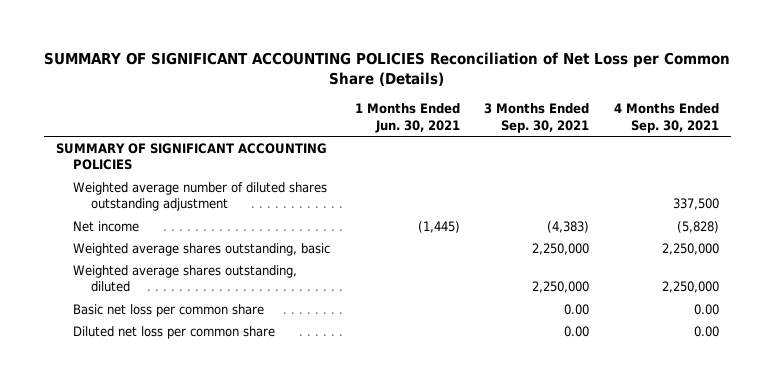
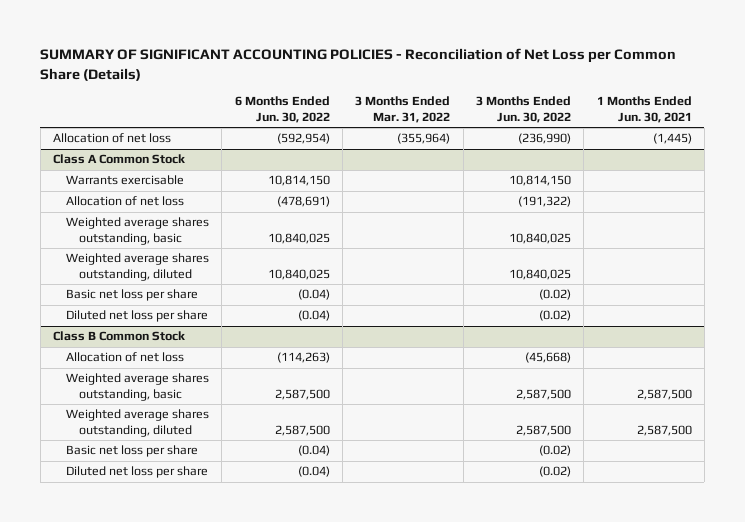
- SUMMARY OF SIGNIFICANT ACCOUNTING POLICIES Reconciliation of Net Loss per Common Share (Details)
+ SUMMARY OF SIGNIFICANT ACCOUNTING POLICIES - Reconciliation of Net Loss per Common Share (Details)
- | 1 Months Ended Jun. 30, 2021 | 3 Months Ended Sep. 30, 2021 | 4 Months Ended Sep. 30, 2021
+ | 6 Months Ended Jun. 30, 2022 | 3 Months Ended Mar. 31, 2022 | 3 Months Ended Jun. 30, 2022 | 1 Months Ended Jun. 30, 2021
- SUMMARY OF SIGNIFICANT ACCOUNTING POLICIES
- Weighted average number of diluted shares outstanding adjustment | | | 337,500
- Net income | (1,445) | (4,383) | (5,828)
- Weighted average shares outstanding, basic | | 2,250,000 | 2,250,000
- Weighted average shares outstanding, diluted | | 2,250,000 | 2,250,000
- Basic net loss per common share | | 0.00 | 0.00
- Diluted net loss per common share | | 0.00 | 0.00
+ Allocation of net loss | (592,954) | (355,964) | (236,990) | (1,445)
+ Class A Common Stock
+ Warrants exercisable | 10,814,150 | | 10,814,150 |
+ Allocation of net loss | (478,691) | | (191,322) |
+ Weighted average shares outstanding, basic | 10,840,025 | | 10,840,025 |
+ Weighted average shares outstanding, diluted | 10,840,025 | | 10,840,025 |
+ Basic net loss per share | (0.04) | | (0.02) |
+ Diluted net loss per share | (0.04) | | (0.02) |
+ Class B Common Stock
+ Allocation of net loss | (114,263) | | (45,668) |
+ Weighted average shares outstanding, basic | 2,587,500 | | 2,587,500 | 2,587,500
+ Weighted average shares outstanding, diluted | 2,587,500 | | 2,587,500 | 2,587,500
+ Basic net loss per share | (0.04) | | (0.02) |
+ Diluted net loss per share | (0.04) | | (0.02) |

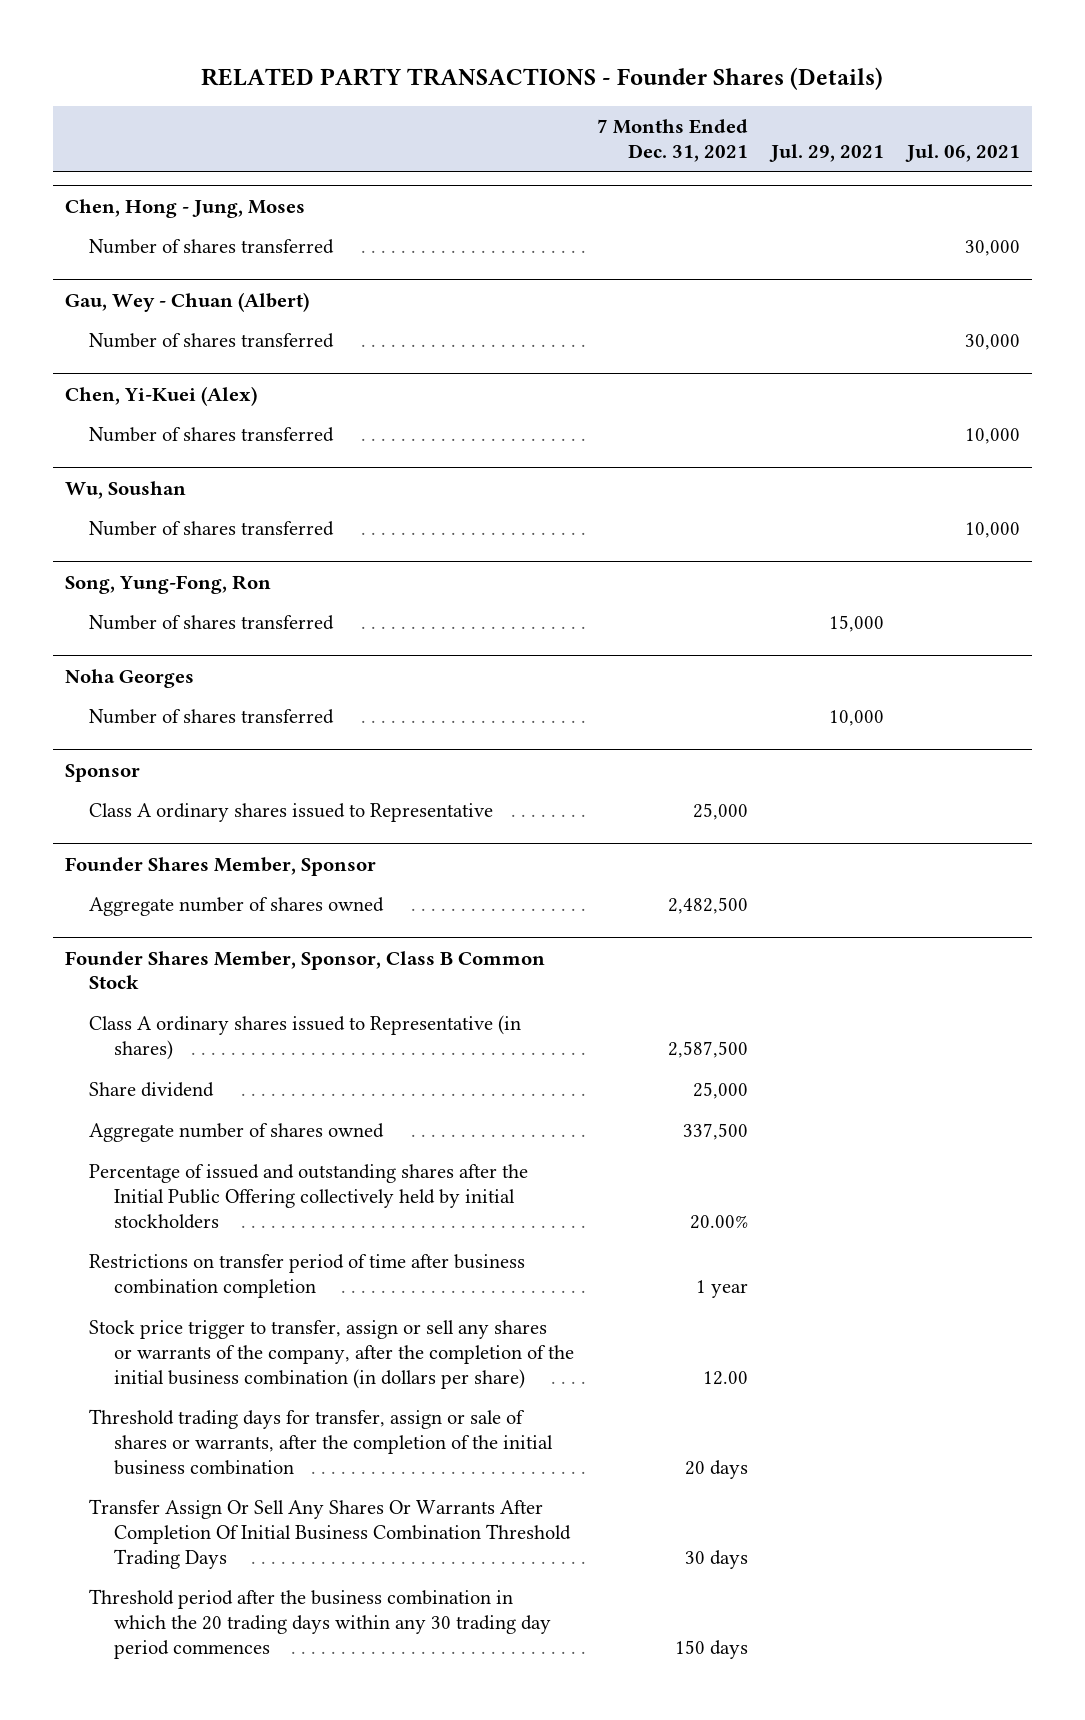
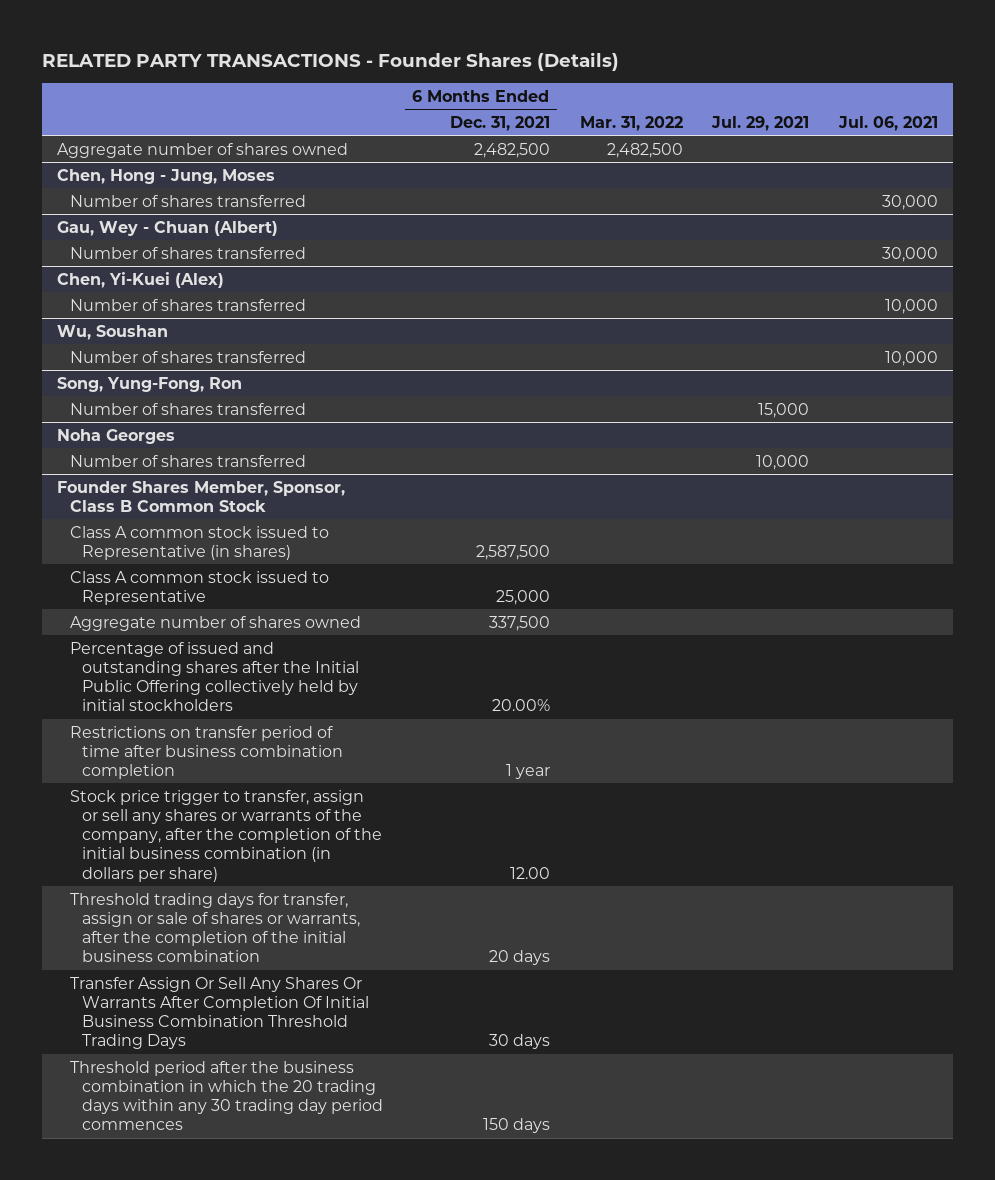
- | 7 Months Ended Dec. 31, 2021 | Jul. 29, 2021 | Jul. 06, 2021
+ | 6 Months Ended Dec. 31, 2021 | Mar. 31, 2022 | Jul. 29, 2021 | Jul. 06, 2021
+ Aggregate number of shares owned | 2,482,500 | 2,482,500 | |
- Sponsor
- Class A ordinary shares issued to Representative | 25,000 | |
- Founder Shares Member, Sponsor
- Aggregate number of shares owned | 2,482,500 | |
@ Founder Shares Member, Sponsor, Class B Common Stock
- Class A ordinary shares issued to Representative (in shares) | 2,587,500 | |
- Share dividend | 25,000 | |
+ Class A common stock issued to Representative (in shares) | 2,587,500 | | |
+ Class A common stock issued to Representative | 25,000 | | |

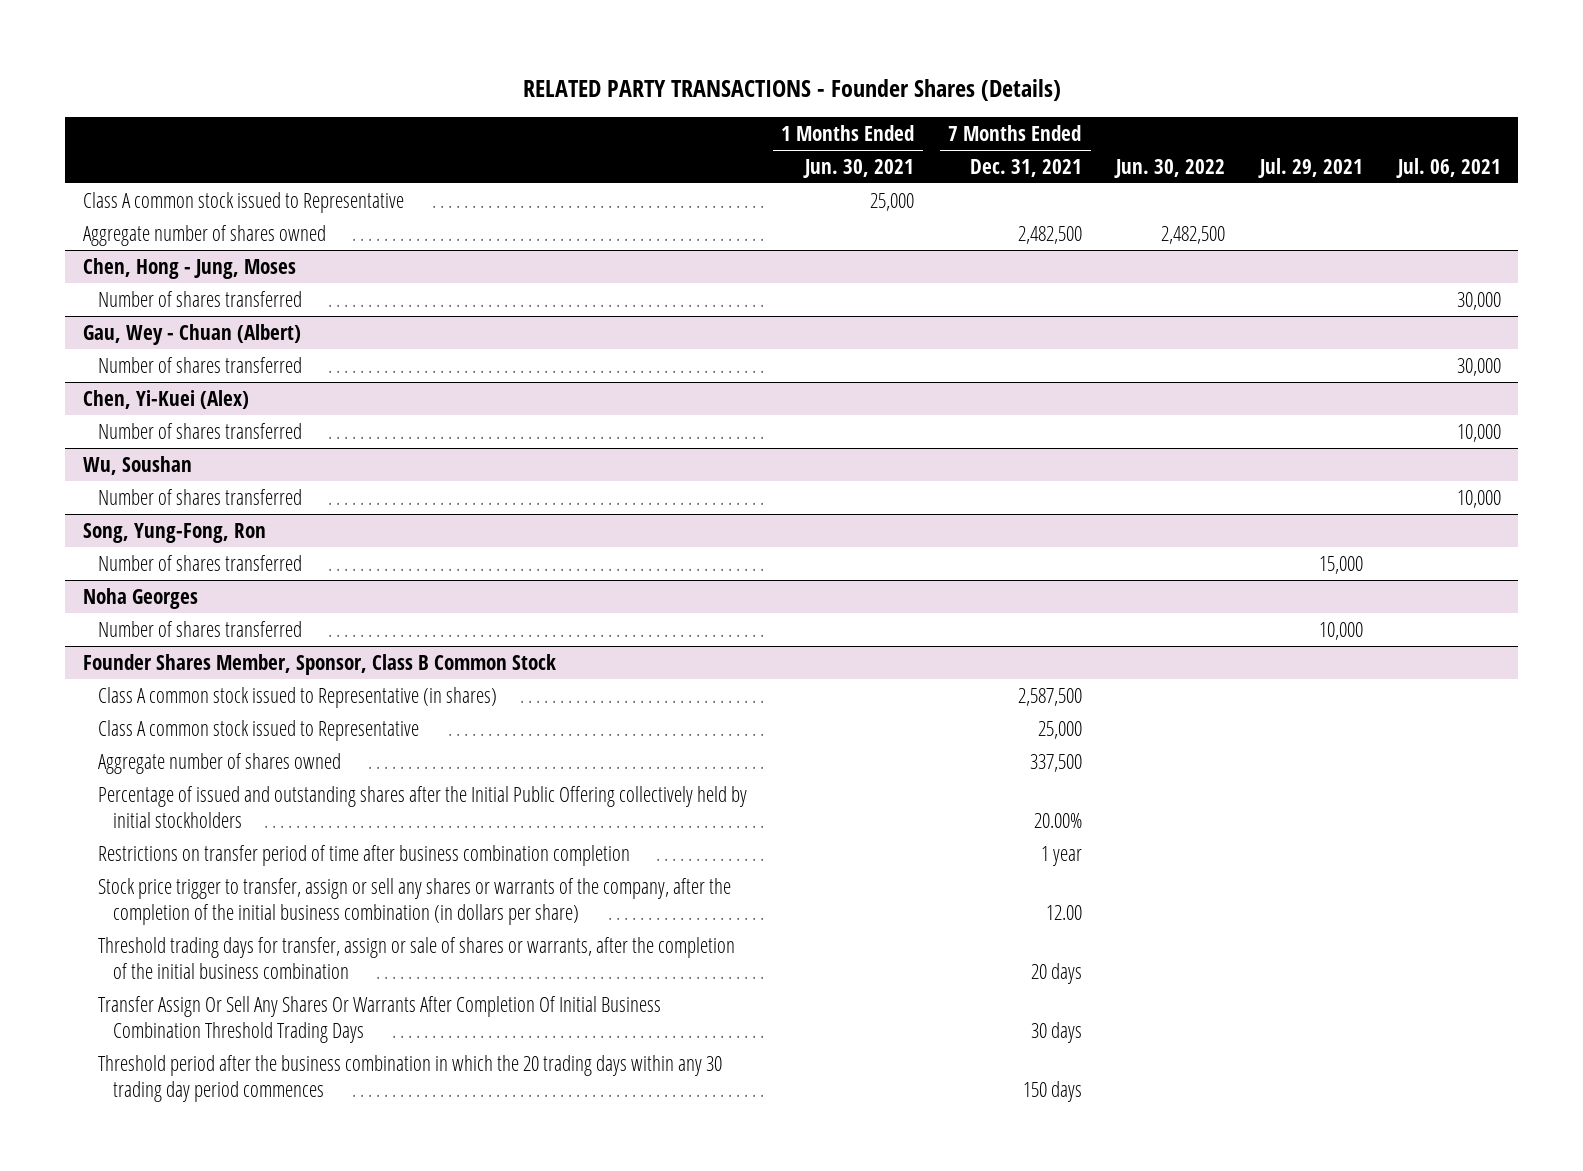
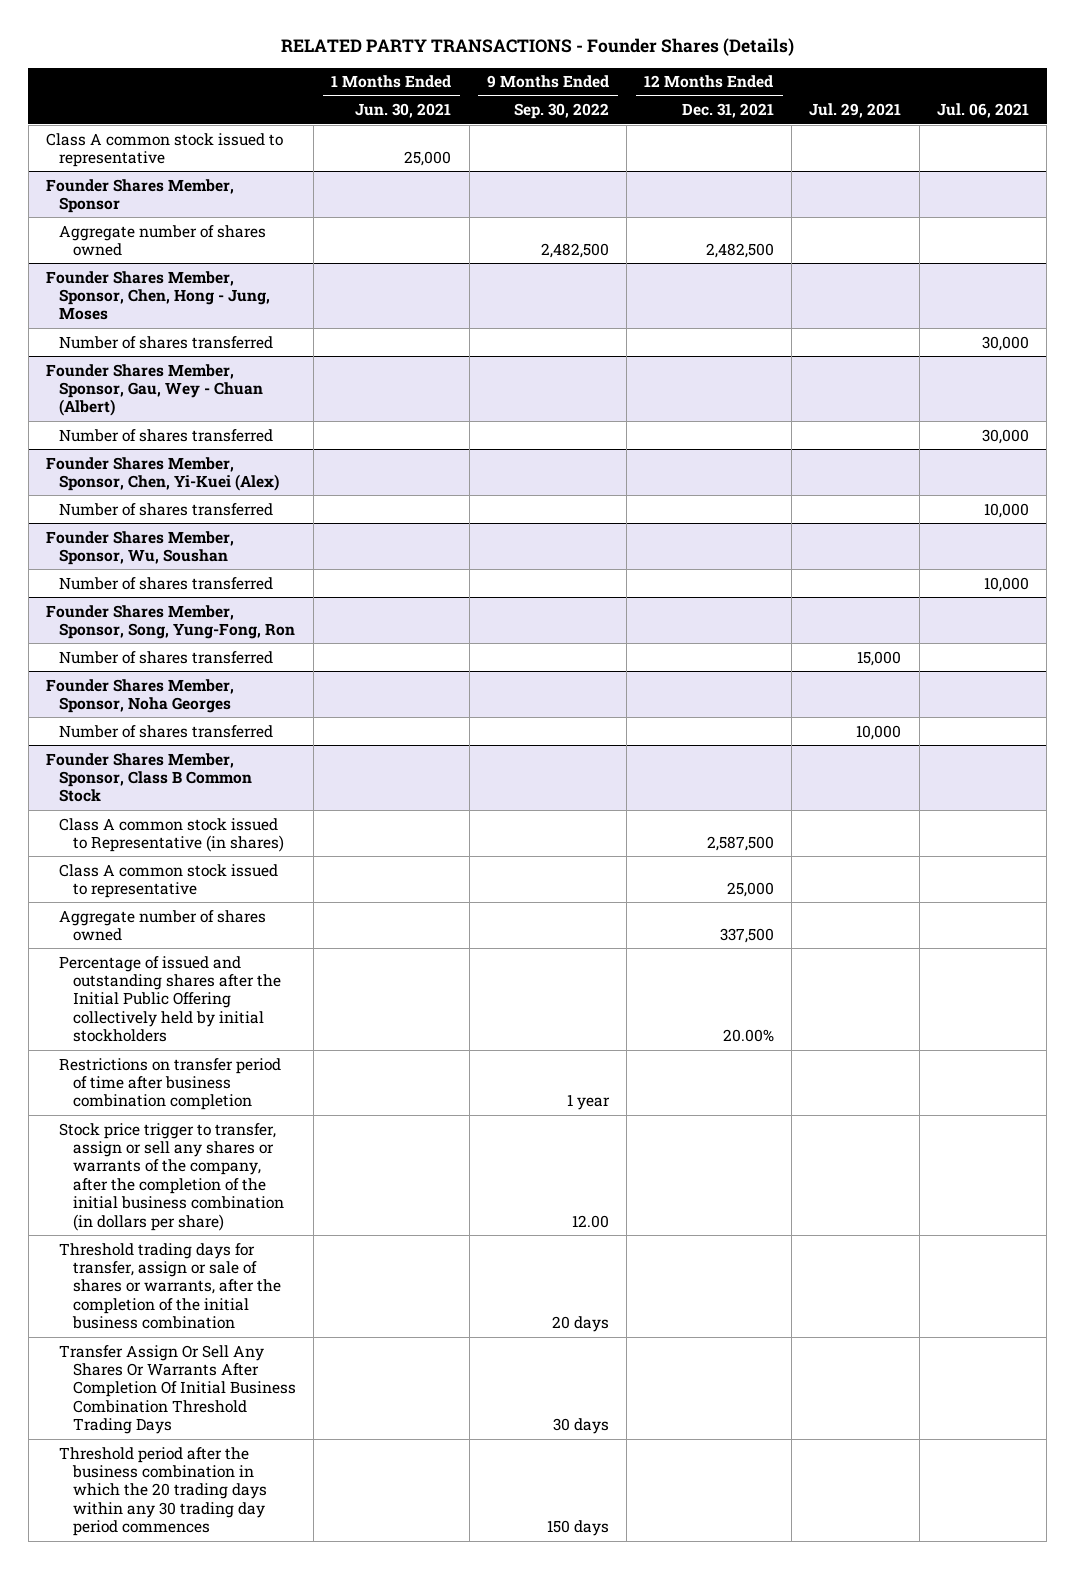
- | 1 Months Ended Jun. 30, 2021 | 7 Months Ended Dec. 31, 2021 | Jun. 30, 2022 | Jul. 29, 2021 | Jul. 06, 2021
+ | 1 Months Ended Jun. 30, 2021 | 9 Months Ended Sep. 30, 2022 | 12 Months Ended Dec. 31, 2021 | Jul. 29, 2021 | Jul. 06, 2021
- Class A common stock issued to Representative | 25,000 | | | |
- Aggregate number of shares owned | | 2,482,500 | 2,482,500 | |
- Chen, Hong - Jung, Moses
+ Class A common stock issued to representative | 25,000 | | | |
+ Founder Shares Member, Sponsor
+ Aggregate number of shares owned | | 2,482,500 | 2,482,500 | |
+ Founder Shares Member, Sponsor, Chen, Hong - Jung, Moses
- Gau, Wey - Chuan (Albert)
+ Founder Shares Member, Sponsor, Gau, Wey - Chuan (Albert)
- Chen, Yi-Kuei (Alex)
+ Founder Shares Member, Sponsor, Chen, Yi-Kuei (Alex)
- Wu, Soushan
+ Founder Shares Member, Sponsor, Wu, Soushan
- Song, Yung-Fong, Ron
+ Founder Shares Member, Sponsor, Song, Yung-Fong, Ron
- Noha Georges
+ Founder Shares Member, Sponsor, Noha Georges
@ Founder Shares Member, Sponsor, Class B Common Stock
- Class A common stock issued to Representative | | 25,000 | | |
+ Class A common stock issued to representative | | | 25,000 | |

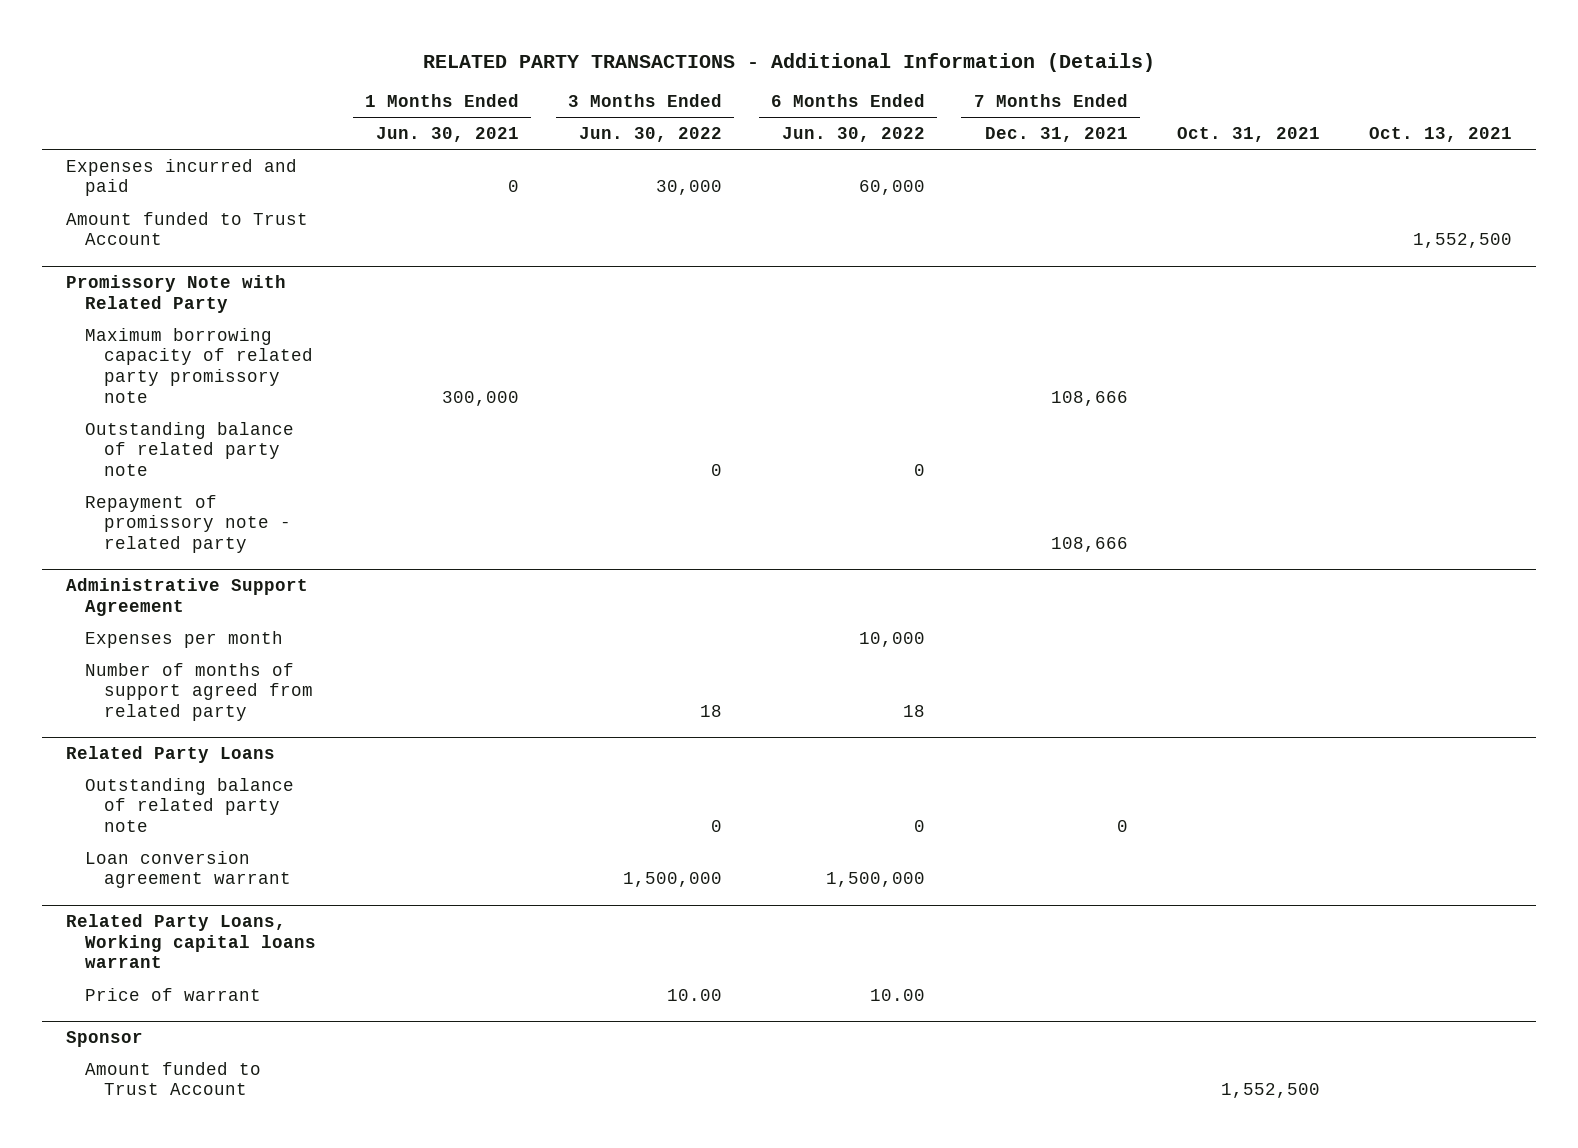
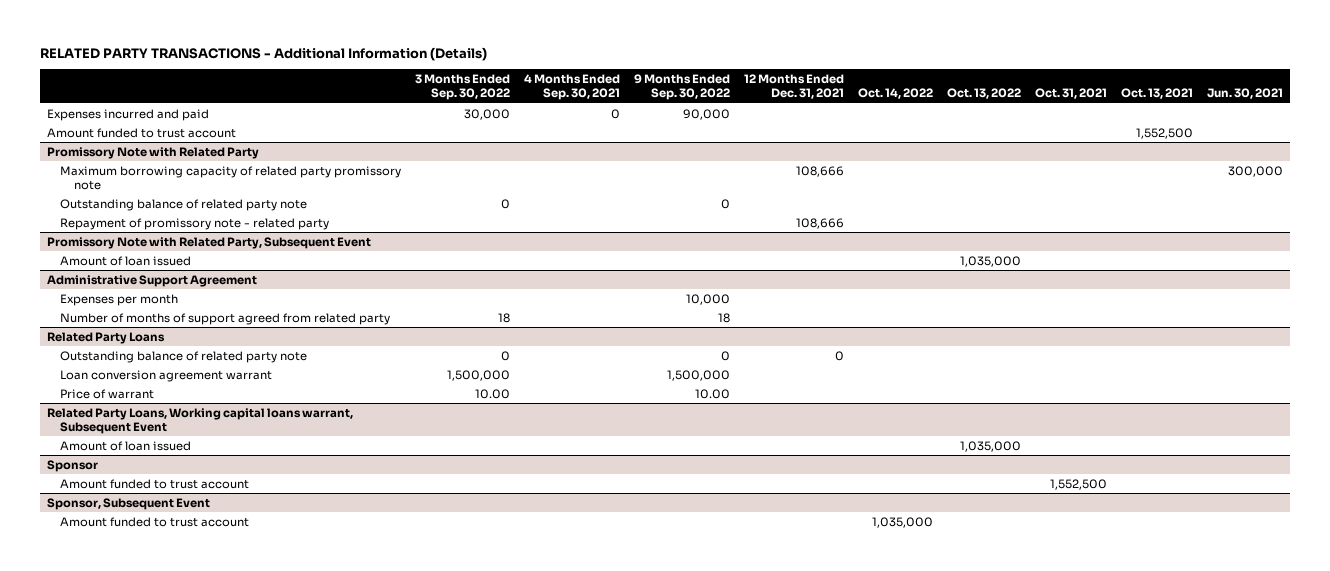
- | 1 Months Ended Jun. 30, 2021 | 3 Months Ended Jun. 30, 2022 | 6 Months Ended Jun. 30, 2022 | 7 Months Ended Dec. 31, 2021 | Oct. 31, 2021 | Oct. 13, 2021
+ | 3 Months Ended Sep. 30, 2022 | 4 Months Ended Sep. 30, 2021 | 9 Months Ended Sep. 30, 2022 | 12 Months Ended Dec. 31, 2021 | Oct. 14, 2022 | Oct. 13, 2022 | Oct. 31, 2021 | Oct. 13, 2021 | Jun. 30, 2021
- Amount funded to Trust Account | | | | | | 1,552,500
+ Amount funded to trust account | | | | | | | | 1,552,500 |
+ Promissory Note with Related Party, Subsequent Event
+ Amount of loan issued | | | | | | 1,035,000 | | |
- Related Party Loans, Working capital loans warrant
- Price of warrant | | 10.00 | 10.00 | | |
@ Related Party Loans
+ Price of warrant | 10.00 | | 10.00 | | | | | |
+ Related Party Loans, Working capital loans warrant, Subsequent Event
+ Amount of loan issued | | | | | | 1,035,000 | | |
@ Sponsor
- Amount funded to Trust Account | | | | | 1,552,500 |
+ Amount funded to trust account | | | | | | | 1,552,500 | |
+ Sponsor, Subsequent Event
+ Amount funded to trust account | | | | | 1,035,000 | | | |

